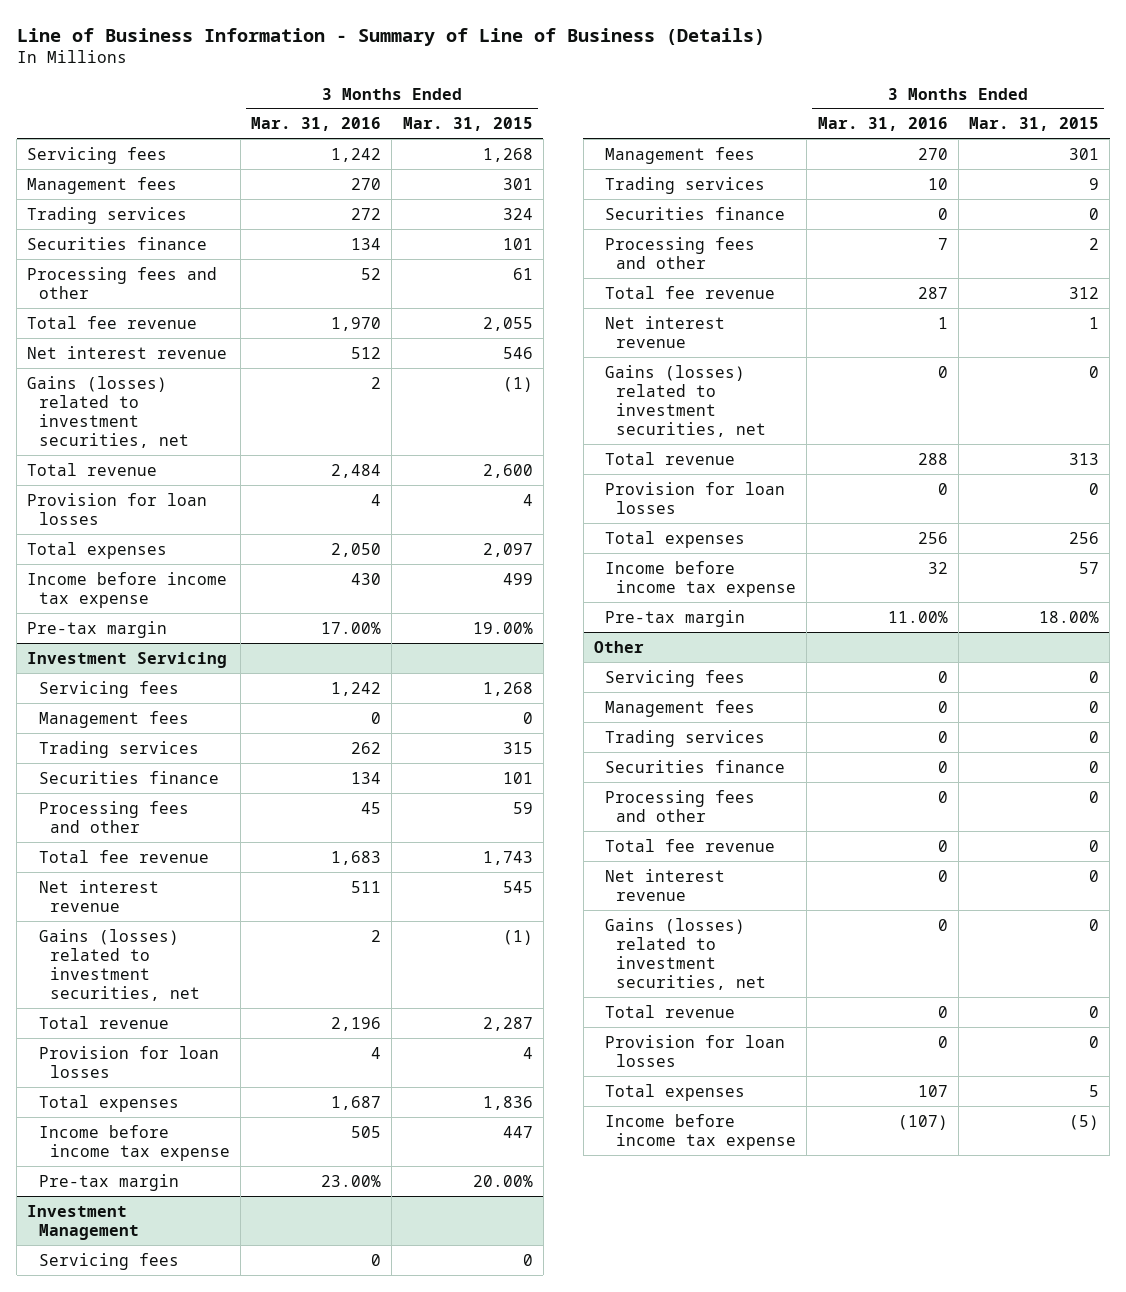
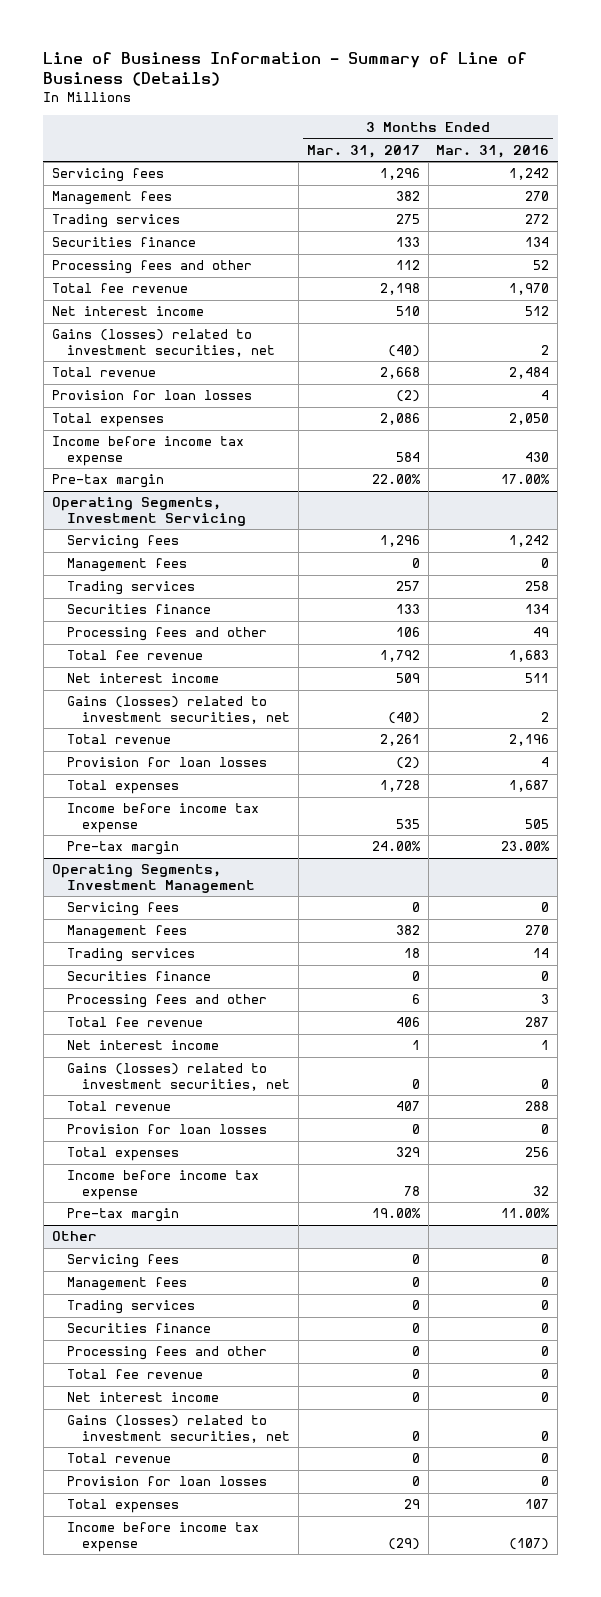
- | 3 Months Ended Mar. 31, 2016 | 3 Months Ended Mar. 31, 2015
+ | 3 Months Ended Mar. 31, 2017 | 3 Months Ended Mar. 31, 2016
- Net interest revenue | 512 | 546
+ Net interest income | 510 | 512
- Investment Servicing
+ Operating Segments, Investment Servicing
- Trading services | 262 | 315
+ Trading services | 257 | 258
- Processing fees and other | 45 | 59
+ Processing fees and other | 106 | 49
- Net interest revenue | 511 | 545
+ Net interest income | 509 | 511
- Investment Management
+ Operating Segments, Investment Management
- Trading services | 10 | 9
+ Trading services | 18 | 14
- Processing fees and other | 7 | 2
+ Processing fees and other | 6 | 3
- Net interest revenue | 1 | 1
+ Net interest income | 1 | 1
@ Other
- Net interest revenue | 0 | 0
+ Net interest income | 0 | 0

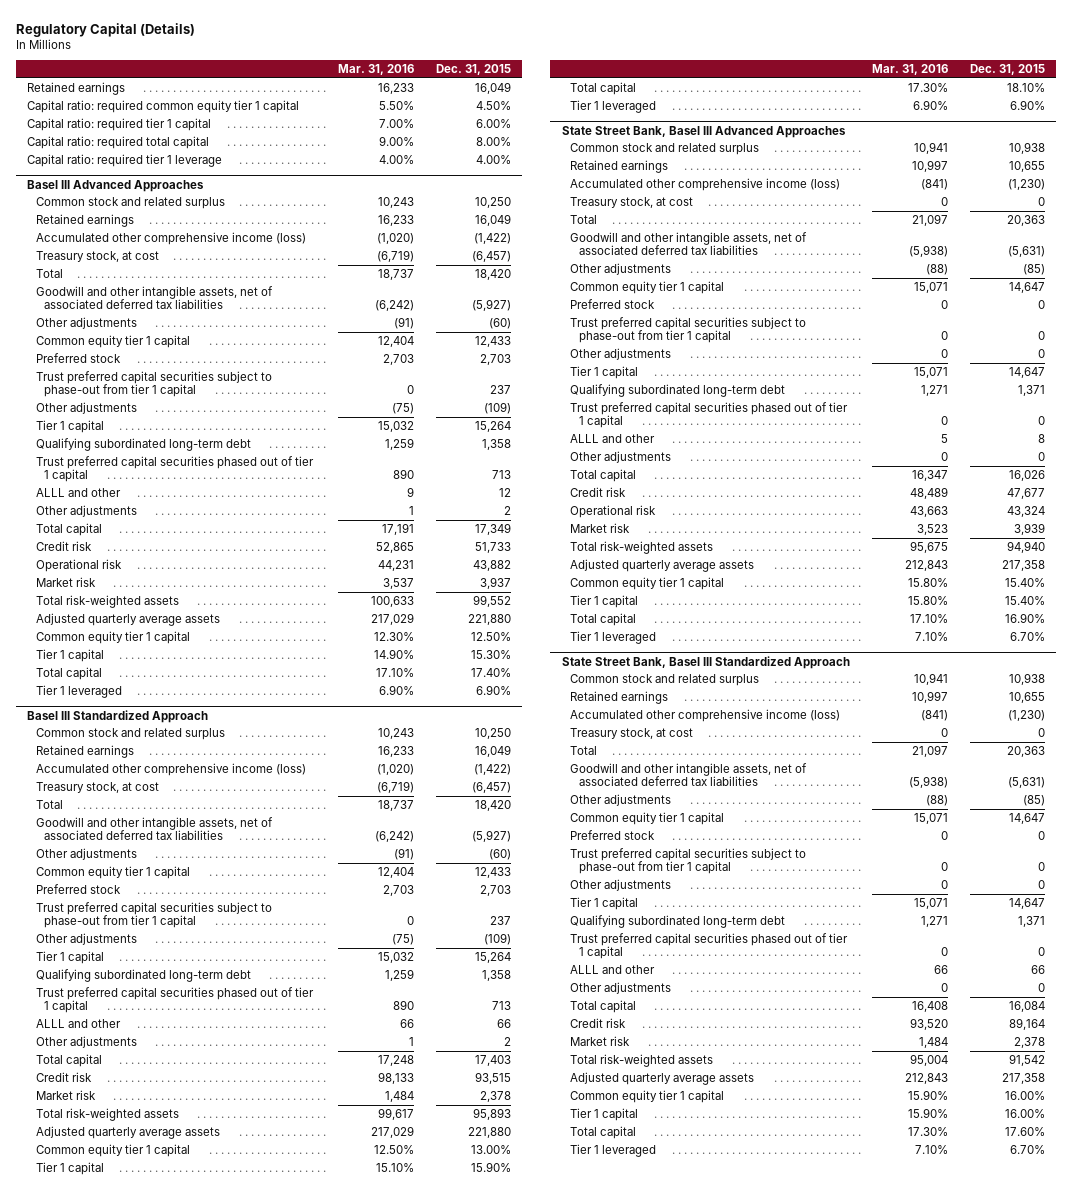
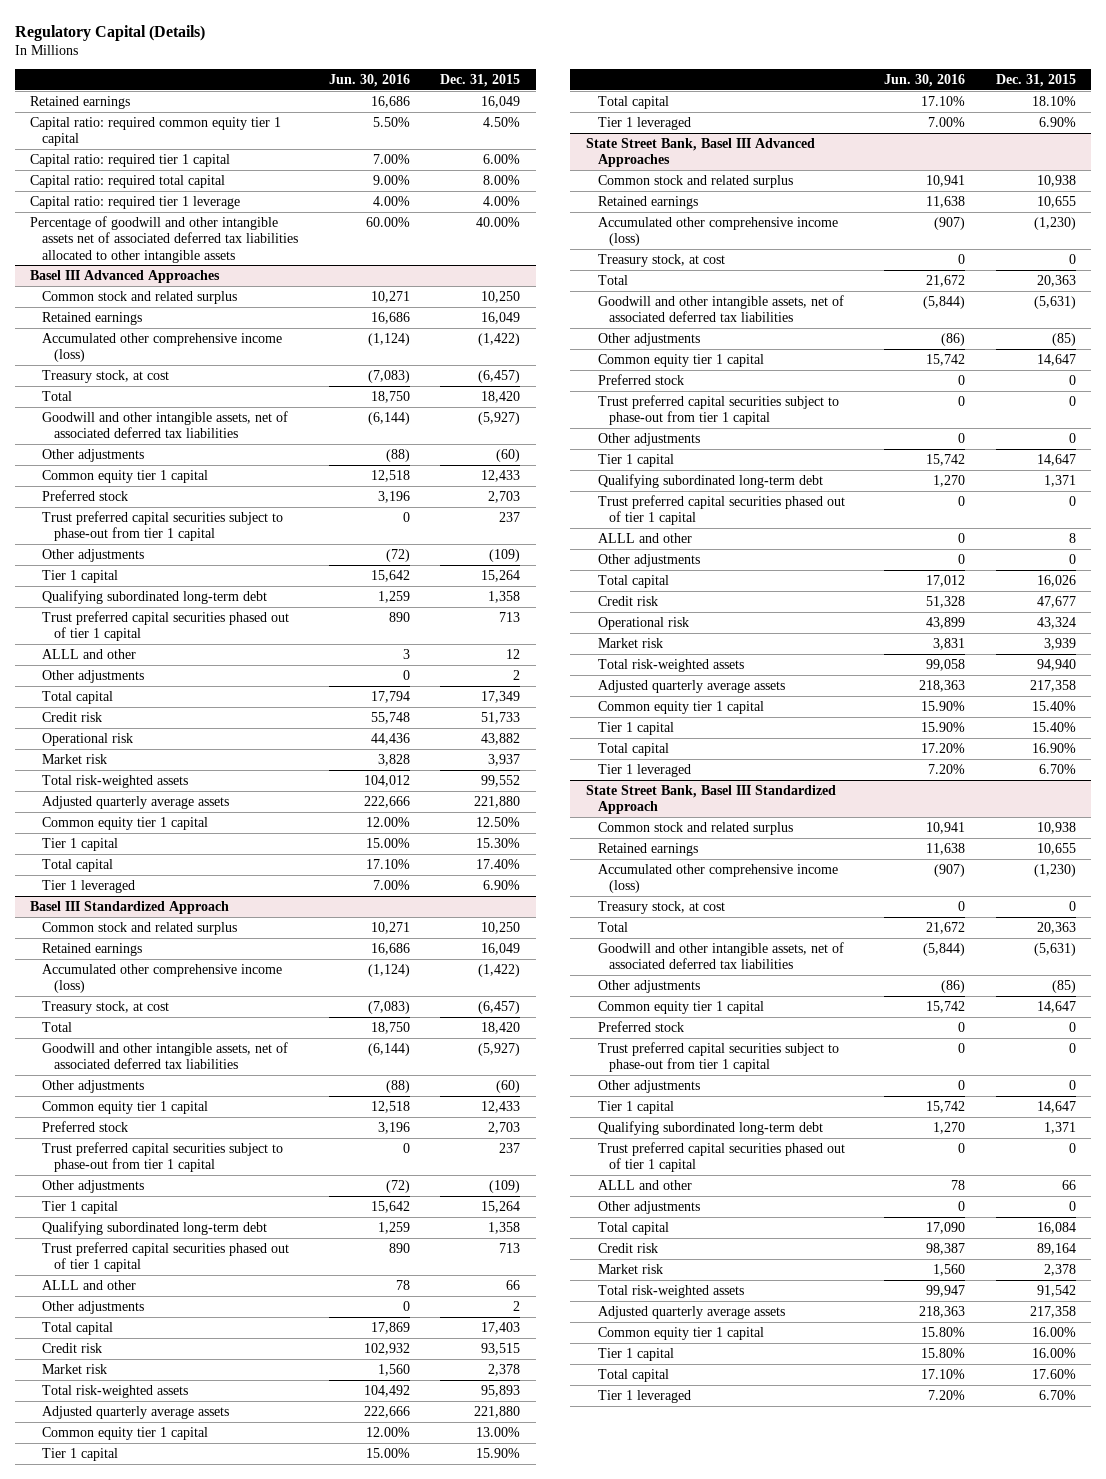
- | Mar. 31, 2016 | Dec. 31, 2015
+ | Jun. 30, 2016 | Dec. 31, 2015
+ Percentage of goodwill and other intangible assets net of associated deferred tax liabilities allocated to other intangible assets | 60.00% | 40.00%

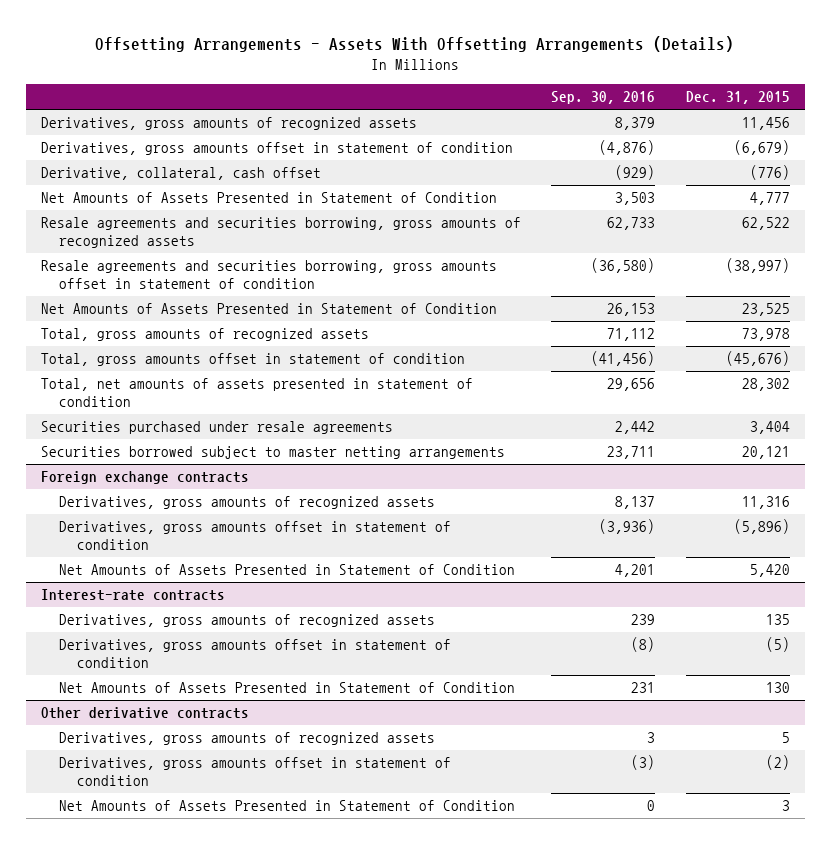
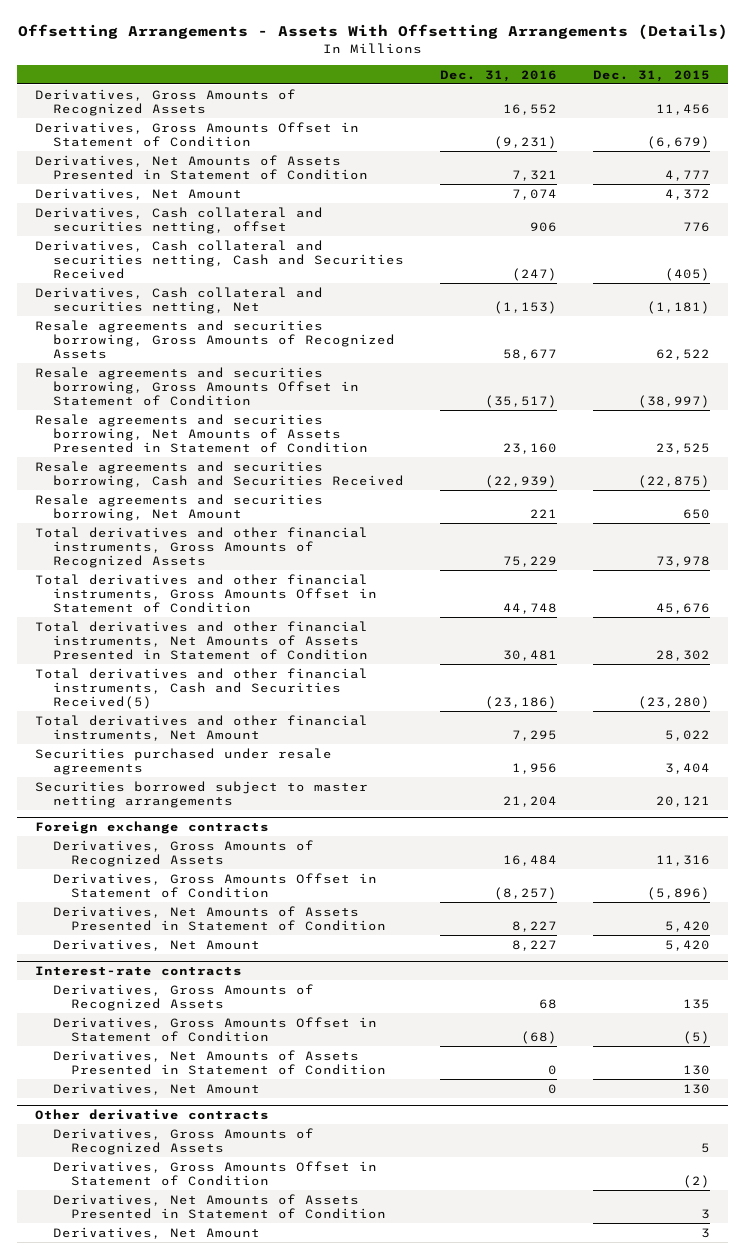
- | Sep. 30, 2016 | Dec. 31, 2015
+ | Dec. 31, 2016 | Dec. 31, 2015
- Derivatives, gross amounts of recognized assets | 8,379 | 11,456
- Derivatives, gross amounts offset in statement of condition | (4,876) | (6,679)
- Derivative, collateral, cash offset | (929) | (776)
- Net Amounts of Assets Presented in Statement of Condition | 3,503 | 4,777
- Resale agreements and securities borrowing, gross amounts of recognized assets | 62,733 | 62,522
- Resale agreements and securities borrowing, gross amounts offset in statement of condition | (36,580) | (38,997)
- Net Amounts of Assets Presented in Statement of Condition | 26,153 | 23,525
- Total, gross amounts of recognized assets | 71,112 | 73,978
- Total, gross amounts offset in statement of condition | (41,456) | (45,676)
- Total, net amounts of assets presented in statement of condition | 29,656 | 28,302
+ Derivatives, Gross Amounts of Recognized Assets | 16,552 | 11,456
+ Derivatives, Gross Amounts Offset in Statement of Condition | (9,231) | (6,679)
+ Derivatives, Net Amounts of Assets Presented in Statement of Condition | 7,321 | 4,777
+ Derivatives, Net Amount | 7,074 | 4,372
+ Derivatives, Cash collateral and securities netting, offset | 906 | 776
+ Derivatives, Cash collateral and securities netting, Cash and Securities Received | (247) | (405)
+ Derivatives, Cash collateral and securities netting, Net | (1,153) | (1,181)
+ Resale agreements and securities borrowing, Gross Amounts of Recognized Assets | 58,677 | 62,522
+ Resale agreements and securities borrowing, Gross Amounts Offset in Statement of Condition | (35,517) | (38,997)
+ Resale agreements and securities borrowing, Net Amounts of Assets Presented in Statement of Condition | 23,160 | 23,525
+ Resale agreements and securities borrowing, Cash and Securities Received | (22,939) | (22,875)
+ Resale agreements and securities borrowing, Net Amount | 221 | 650
+ Total derivatives and other financial instruments, Gross Amounts of Recognized Assets | 75,229 | 73,978
+ Total derivatives and other financial instruments, Gross Amounts Offset in Statement of Condition | 44,748 | 45,676
+ Total derivatives and other financial instruments, Net Amounts of Assets Presented in Statement of Condition | 30,481 | 28,302
+ Total derivatives and other financial instruments, Cash and Securities Received(5) | (23,186) | (23,280)
+ Total derivatives and other financial instruments, Net Amount | 7,295 | 5,022
@ Foreign exchange contracts
- Derivatives, gross amounts of recognized assets | 8,137 | 11,316
- Derivatives, gross amounts offset in statement of condition | (3,936) | (5,896)
- Net Amounts of Assets Presented in Statement of Condition | 4,201 | 5,420
+ Derivatives, Gross Amounts of Recognized Assets | 16,484 | 11,316
+ Derivatives, Gross Amounts Offset in Statement of Condition | (8,257) | (5,896)
+ Derivatives, Net Amounts of Assets Presented in Statement of Condition | 8,227 | 5,420
+ Derivatives, Net Amount | 8,227 | 5,420
@ Interest-rate contracts
- Derivatives, gross amounts of recognized assets | 239 | 135
- Derivatives, gross amounts offset in statement of condition | (8) | (5)
- Net Amounts of Assets Presented in Statement of Condition | 231 | 130
+ Derivatives, Gross Amounts of Recognized Assets | 68 | 135
+ Derivatives, Gross Amounts Offset in Statement of Condition | (68) | (5)
+ Derivatives, Net Amounts of Assets Presented in Statement of Condition | 0 | 130
+ Derivatives, Net Amount | 0 | 130
@ Other derivative contracts
- Derivatives, gross amounts of recognized assets | 3 | 5
- Derivatives, gross amounts offset in statement of condition | (3) | (2)
- Net Amounts of Assets Presented in Statement of Condition | 0 | 3
+ Derivatives, Gross Amounts of Recognized Assets | | 5
+ Derivatives, Gross Amounts Offset in Statement of Condition | | (2)
+ Derivatives, Net Amounts of Assets Presented in Statement of Condition | | 3
+ Derivatives, Net Amount | | 3

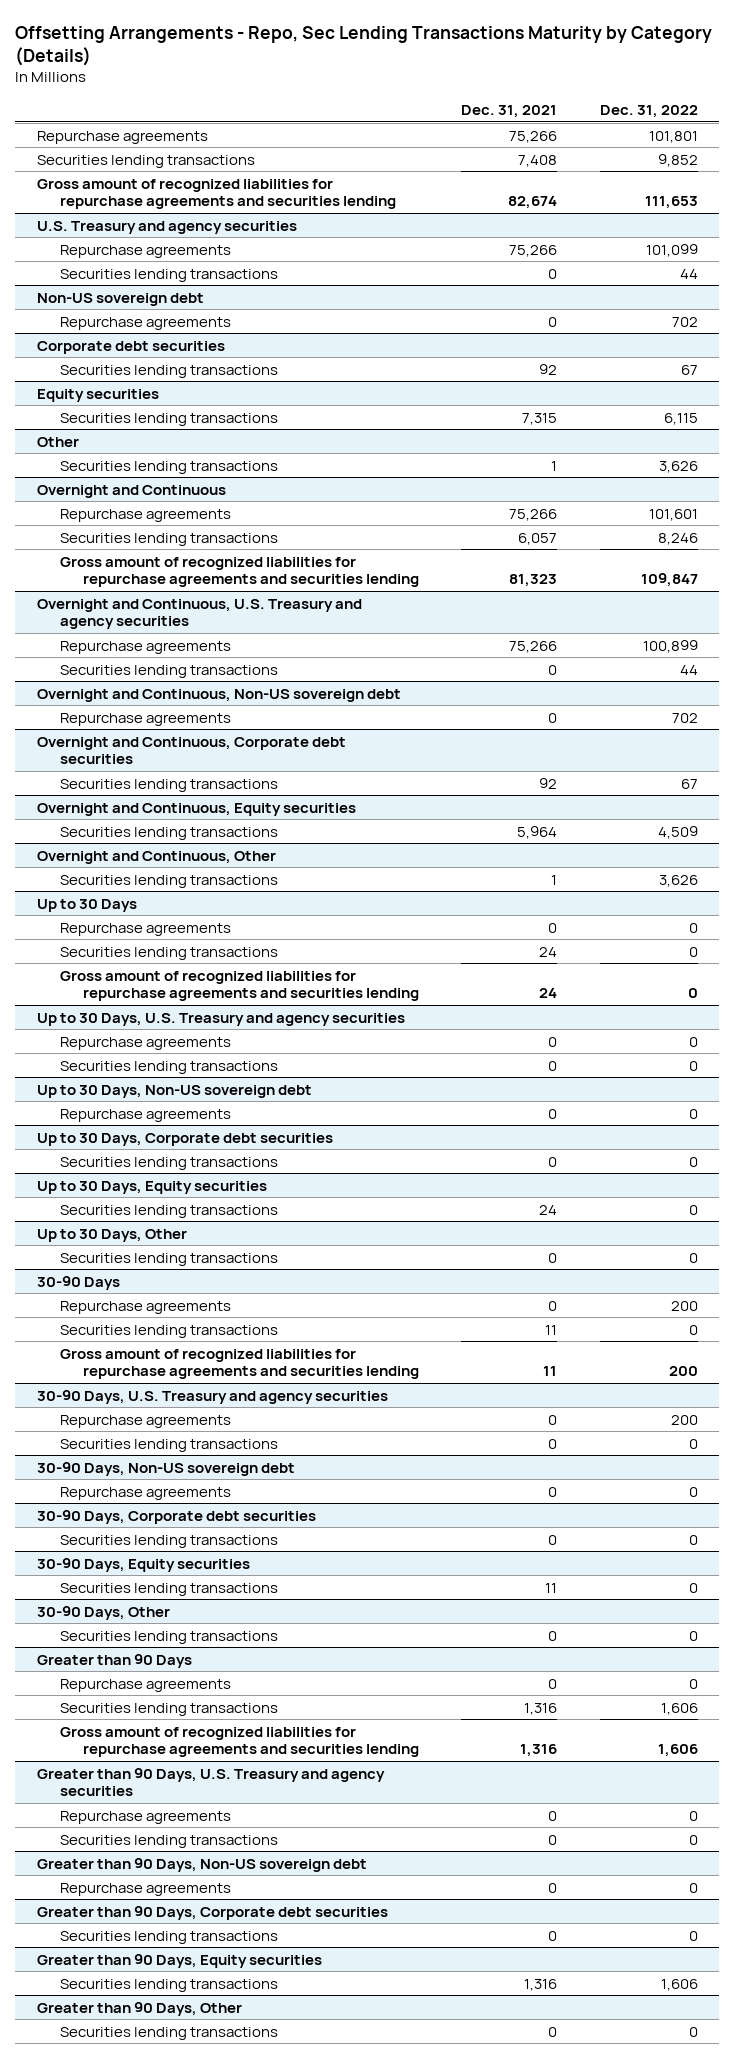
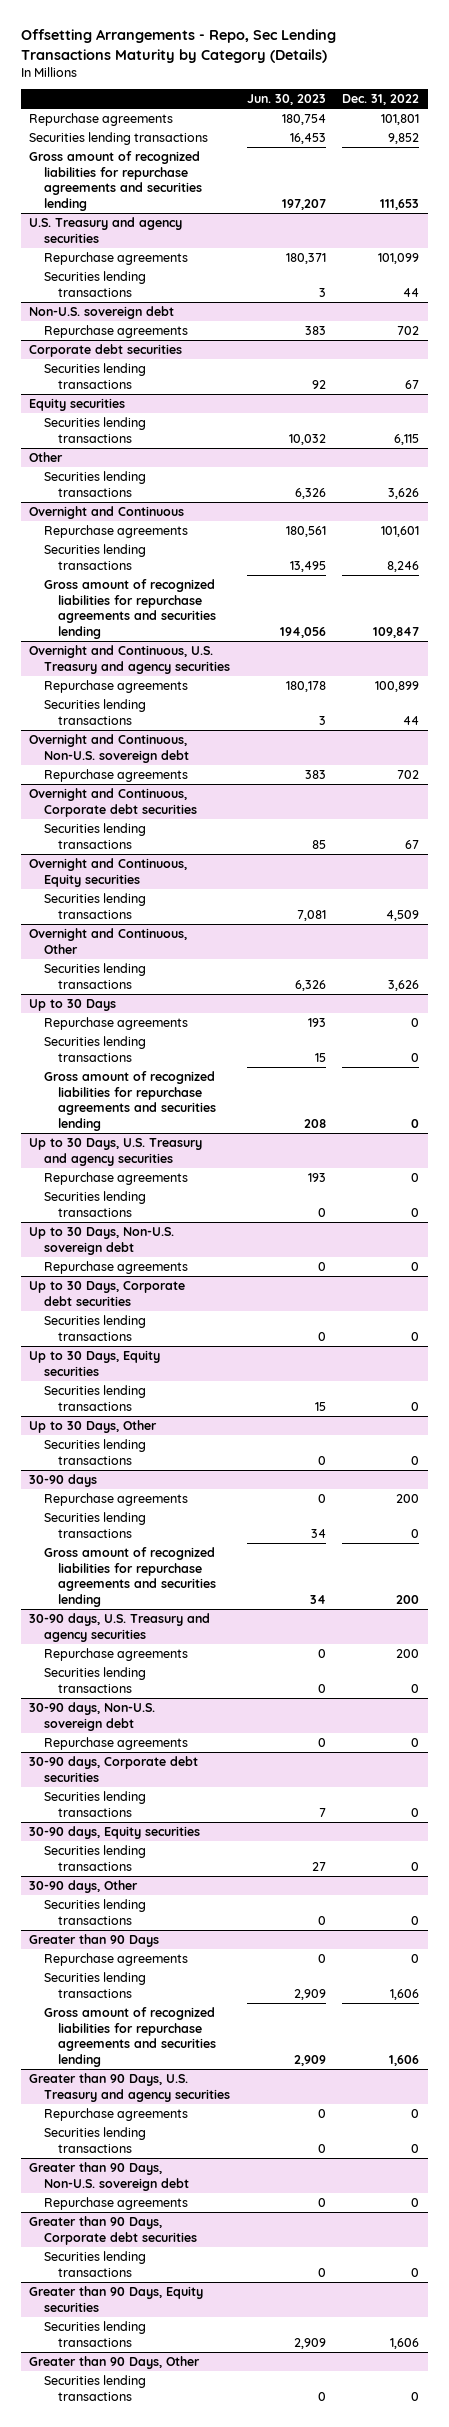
- | Dec. 31, 2021 | Dec. 31, 2022
+ | Jun. 30, 2023 | Dec. 31, 2022
- Non-US sovereign debt
+ Non-U.S. sovereign debt
- Overnight and Continuous, Non-US sovereign debt
+ Overnight and Continuous, Non-U.S. sovereign debt
- Up to 30 Days, Non-US sovereign debt
+ Up to 30 Days, Non-U.S. sovereign debt
- 30-90 Days
+ 30-90 days
- 30-90 Days, U.S. Treasury and agency securities
+ 30-90 days, U.S. Treasury and agency securities
- 30-90 Days, Non-US sovereign debt
+ 30-90 days, Non-U.S. sovereign debt
- 30-90 Days, Corporate debt securities
+ 30-90 days, Corporate debt securities
- 30-90 Days, Equity securities
+ 30-90 days, Equity securities
- 30-90 Days, Other
+ 30-90 days, Other
- Greater than 90 Days, Non-US sovereign debt
+ Greater than 90 Days, Non-U.S. sovereign debt

